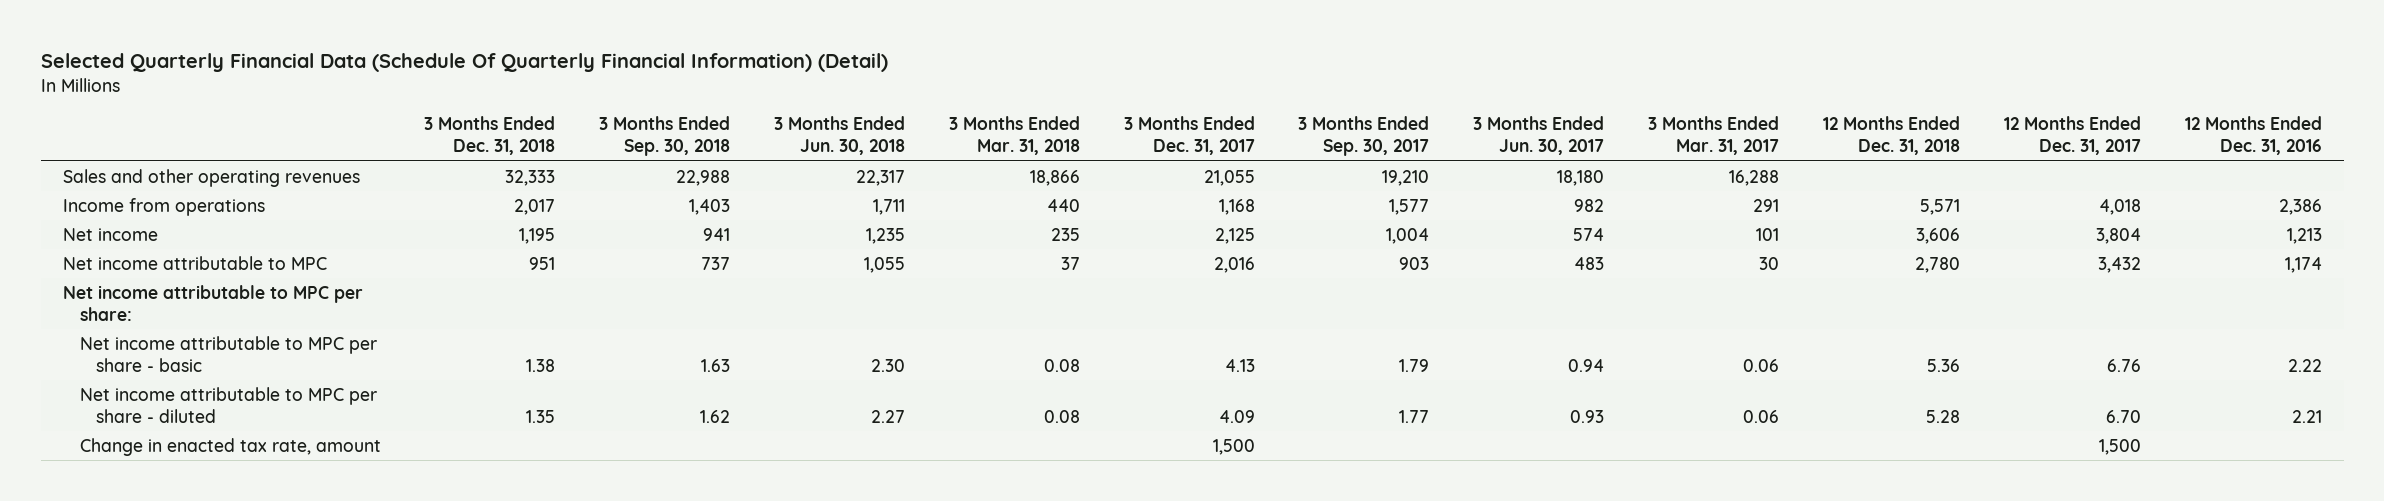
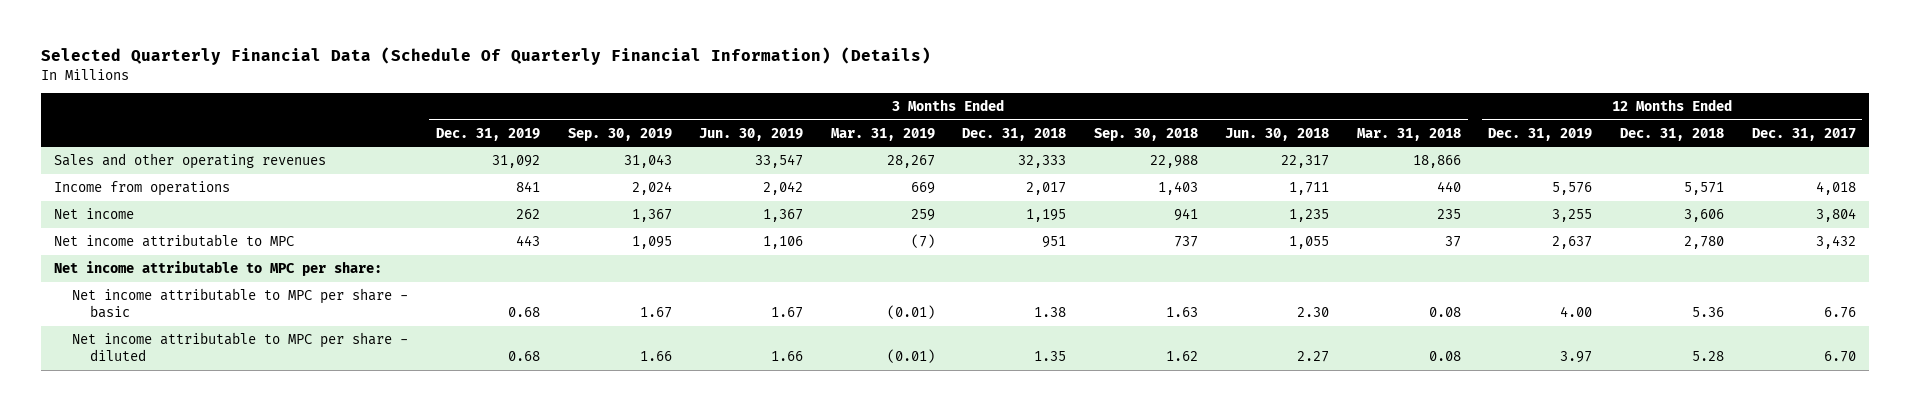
- Selected Quarterly Financial Data (Schedule Of Quarterly Financial Information) (Detail)
+ Selected Quarterly Financial Data (Schedule Of Quarterly Financial Information) (Details)
- | 3 Months Ended Dec. 31, 2018 | 3 Months Ended Sep. 30, 2018 | 3 Months Ended Jun. 30, 2018 | 3 Months Ended Mar. 31, 2018 | 3 Months Ended Dec. 31, 2017 | 3 Months Ended Sep. 30, 2017 | 3 Months Ended Jun. 30, 2017 | 3 Months Ended Mar. 31, 2017 | 12 Months Ended Dec. 31, 2018 | 12 Months Ended Dec. 31, 2017 | 12 Months Ended Dec. 31, 2016
+ | 3 Months Ended Dec. 31, 2019 | 3 Months Ended Sep. 30, 2019 | 3 Months Ended Jun. 30, 2019 | 3 Months Ended Mar. 31, 2019 | 3 Months Ended Dec. 31, 2018 | 3 Months Ended Sep. 30, 2018 | 3 Months Ended Jun. 30, 2018 | 3 Months Ended Mar. 31, 2018 | 12 Months Ended Dec. 31, 2019 | 12 Months Ended Dec. 31, 2018 | 12 Months Ended Dec. 31, 2017
- Change in enacted tax rate, amount | | | | | 1,500 | | | | | 1,500 |

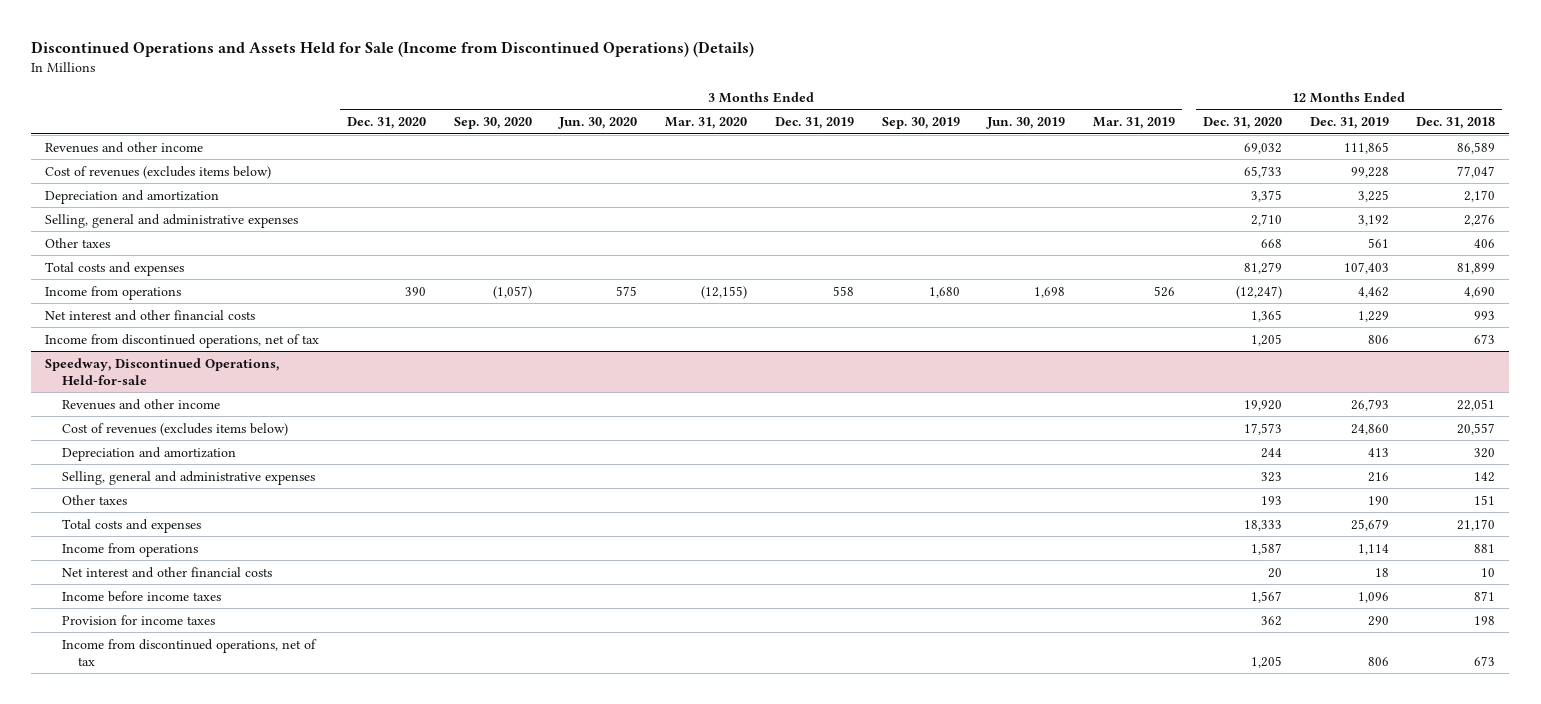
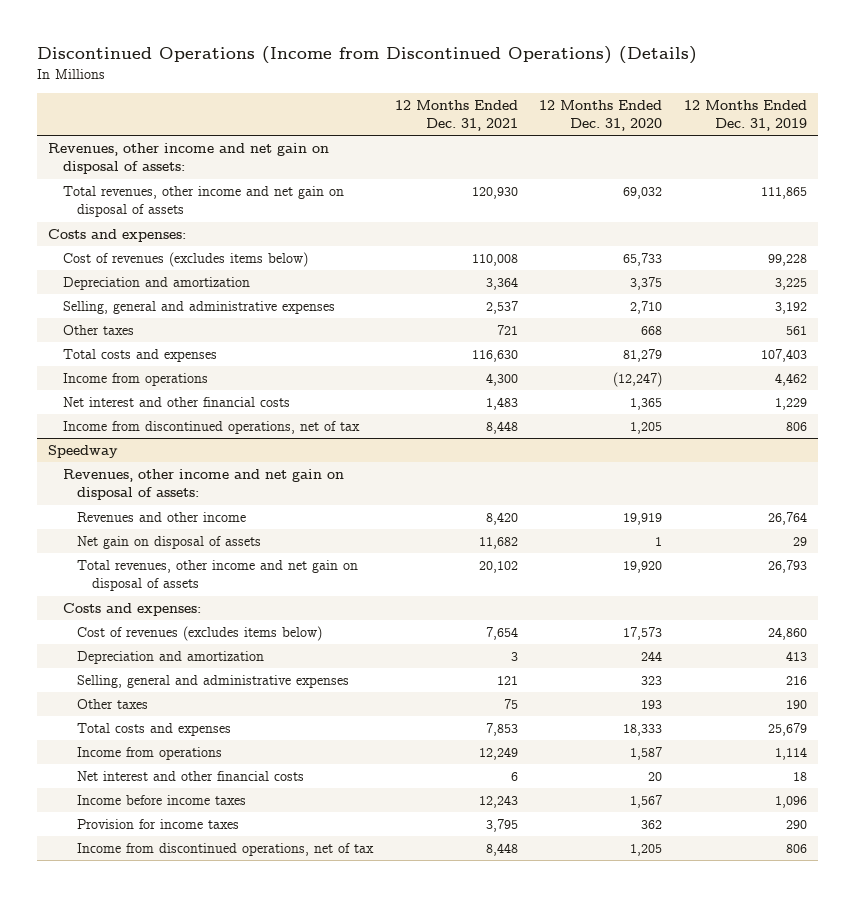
- Discontinued Operations and Assets Held for Sale (Income from Discontinued Operations) (Details)
+ Discontinued Operations (Income from Discontinued Operations) (Details)
- | 3 Months Ended Dec. 31, 2020 | 3 Months Ended Sep. 30, 2020 | 3 Months Ended Jun. 30, 2020 | 3 Months Ended Mar. 31, 2020 | 3 Months Ended Dec. 31, 2019 | 3 Months Ended Sep. 30, 2019 | 3 Months Ended Jun. 30, 2019 | 3 Months Ended Mar. 31, 2019 | 12 Months Ended Dec. 31, 2020 | 12 Months Ended Dec. 31, 2019 | 12 Months Ended Dec. 31, 2018
+ | 12 Months Ended Dec. 31, 2021 | 12 Months Ended Dec. 31, 2020 | 12 Months Ended Dec. 31, 2019
- Revenues and other income | | | | | | | | | 69,032 | 111,865 | 86,589
+ Revenues, other income and net gain on disposal of assets:
+ Total revenues, other income and net gain on disposal of assets | 120,930 | 69,032 | 111,865
+ Costs and expenses:
- Speedway, Discontinued Operations, Held-for-sale
- Revenues and other income | | | | | | | | | 19,920 | 26,793 | 22,051
+ Speedway
+ Revenues, other income and net gain on disposal of assets:
+ Revenues and other income | 8,420 | 19,919 | 26,764
+ Net gain on disposal of assets | 11,682 | 1 | 29
+ Total revenues, other income and net gain on disposal of assets | 20,102 | 19,920 | 26,793
+ Costs and expenses:

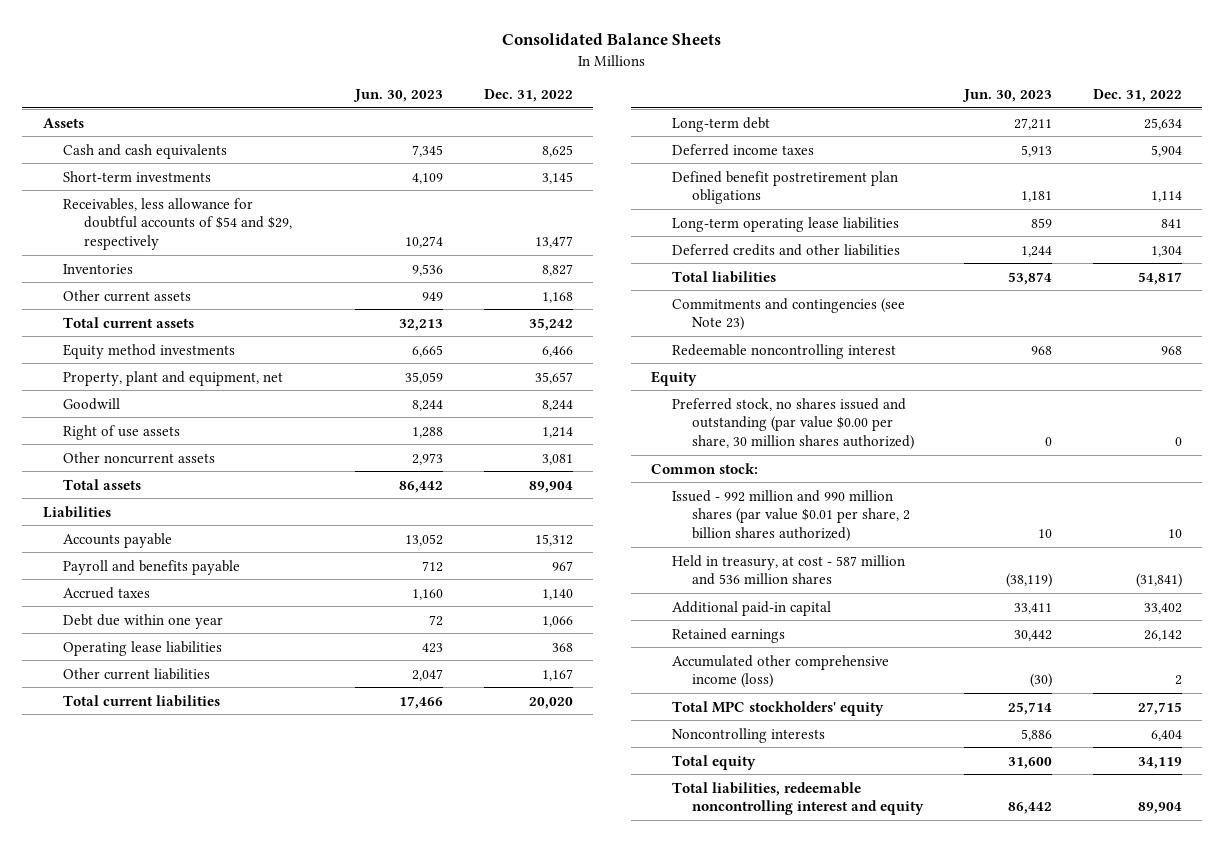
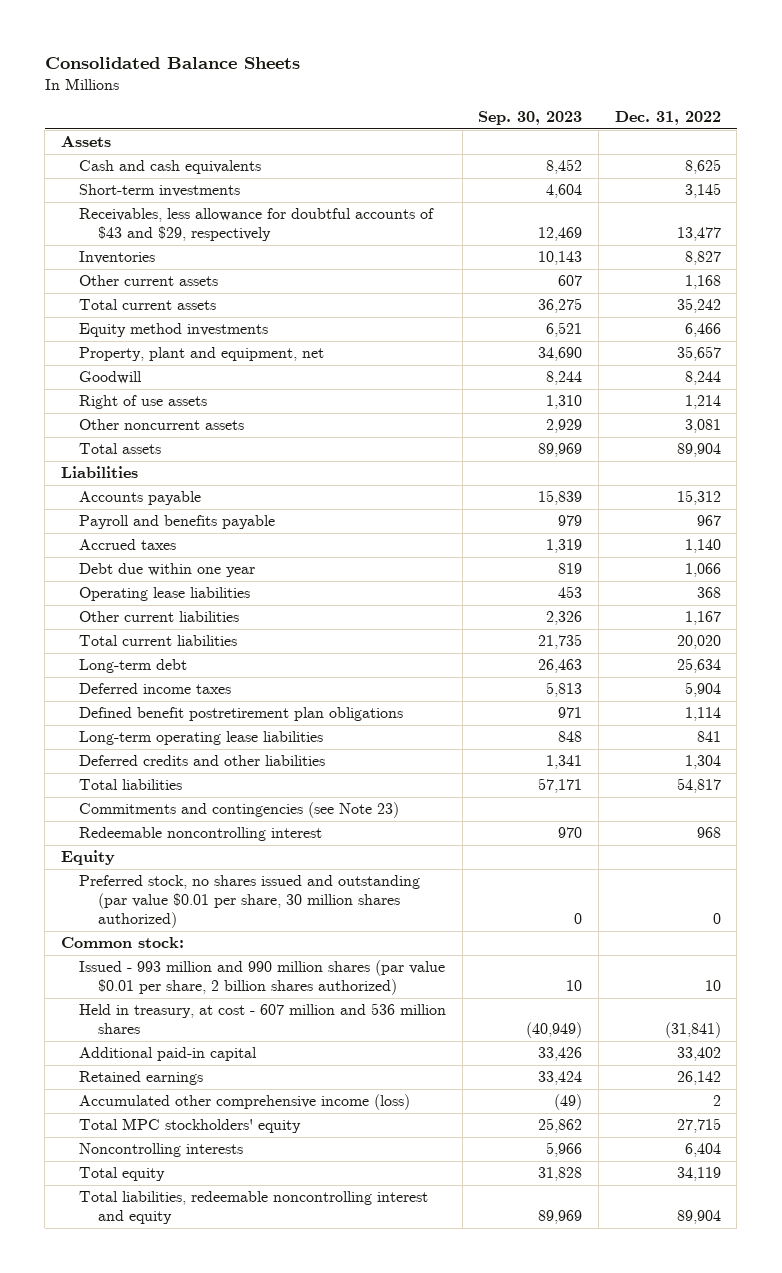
- | Jun. 30, 2023 | Dec. 31, 2022
+ | Sep. 30, 2023 | Dec. 31, 2022
- Receivables, less allowance for doubtful accounts of $54 and $29, respectively | 10,274 | 13,477
+ Receivables, less allowance for doubtful accounts of $43 and $29, respectively | 12,469 | 13,477
- Preferred stock, no shares issued and outstanding (par value $0.00 per share, 30 million shares authorized) | 0 | 0
+ Preferred stock, no shares issued and outstanding (par value $0.01 per share, 30 million shares authorized) | 0 | 0
- Issued - 992 million and 990 million shares (par value $0.01 per share, 2 billion shares authorized) | 10 | 10
- Held in treasury, at cost - 587 million and 536 million shares | (38,119) | (31,841)
+ Issued - 993 million and 990 million shares (par value $0.01 per share, 2 billion shares authorized) | 10 | 10
+ Held in treasury, at cost - 607 million and 536 million shares | (40,949) | (31,841)

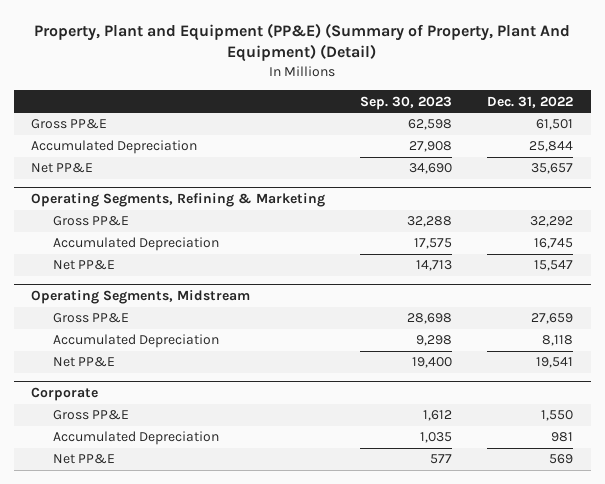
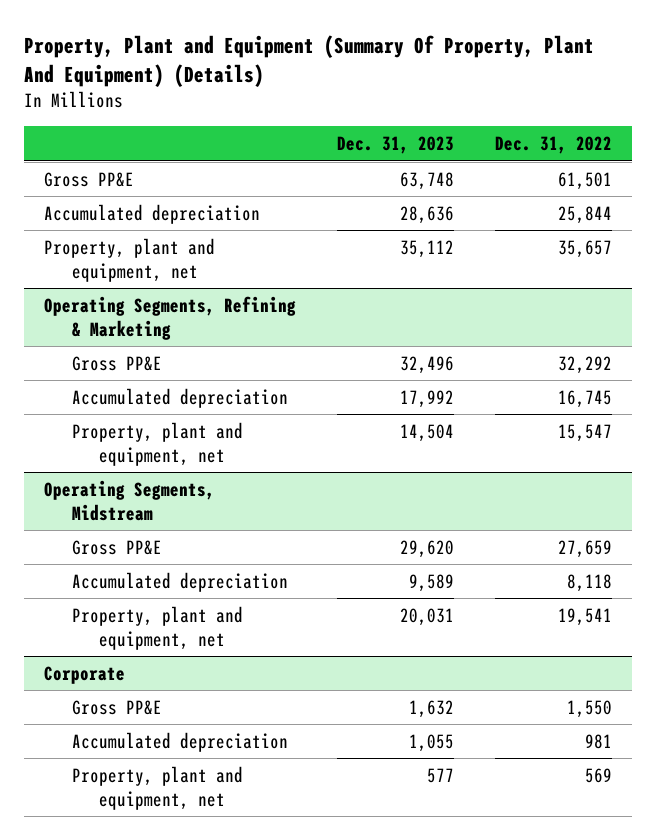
- Property, Plant and Equipment (PP&E) (Summary of Property, Plant And Equipment) (Detail)
+ Property, Plant and Equipment (Summary Of Property, Plant And Equipment) (Details)
- | Sep. 30, 2023 | Dec. 31, 2022
+ | Dec. 31, 2023 | Dec. 31, 2022
- Accumulated Depreciation | 27,908 | 25,844
- Net PP&E | 34,690 | 35,657
+ Accumulated depreciation | 28,636 | 25,844
+ Property, plant and equipment, net | 35,112 | 35,657
@ Operating Segments, Refining & Marketing
- Accumulated Depreciation | 17,575 | 16,745
- Net PP&E | 14,713 | 15,547
+ Accumulated depreciation | 17,992 | 16,745
+ Property, plant and equipment, net | 14,504 | 15,547
@ Operating Segments, Midstream
- Accumulated Depreciation | 9,298 | 8,118
- Net PP&E | 19,400 | 19,541
+ Accumulated depreciation | 9,589 | 8,118
+ Property, plant and equipment, net | 20,031 | 19,541
@ Corporate
- Accumulated Depreciation | 1,035 | 981
- Net PP&E | 577 | 569
+ Accumulated depreciation | 1,055 | 981
+ Property, plant and equipment, net | 577 | 569

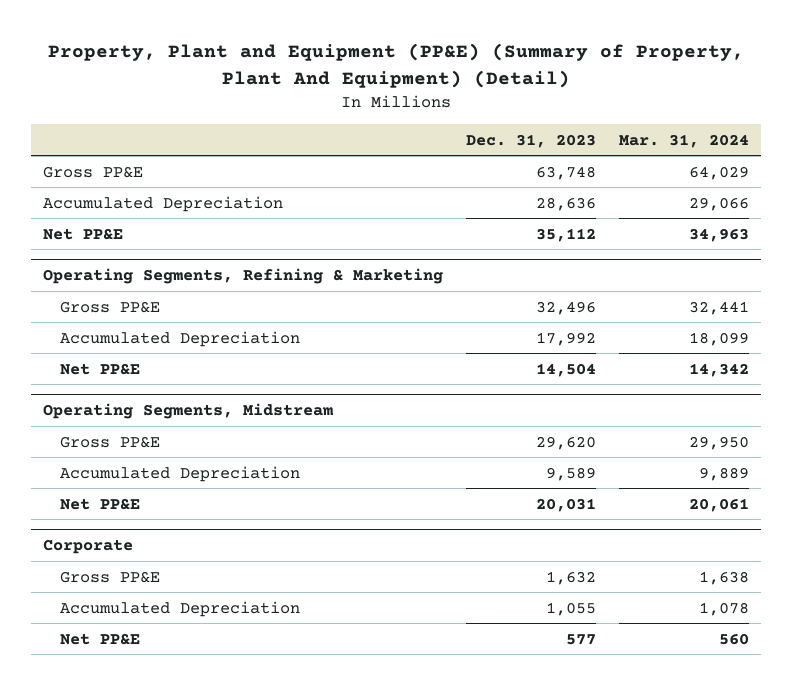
- Property, Plant and Equipment (Summary Of Property, Plant And Equipment) (Details)
+ Property, Plant and Equipment (PP&E) (Summary of Property, Plant And Equipment) (Detail)
- | Dec. 31, 2023 | Dec. 31, 2022
+ | Dec. 31, 2023 | Mar. 31, 2024
- Accumulated depreciation | 28,636 | 25,844
- Property, plant and equipment, net | 35,112 | 35,657
+ Accumulated Depreciation | 28,636 | 29,066
+ Net PP&E | 35,112 | 34,963
@ Operating Segments, Refining & Marketing
- Accumulated depreciation | 17,992 | 16,745
- Property, plant and equipment, net | 14,504 | 15,547
+ Accumulated Depreciation | 17,992 | 18,099
+ Net PP&E | 14,504 | 14,342
@ Operating Segments, Midstream
- Accumulated depreciation | 9,589 | 8,118
- Property, plant and equipment, net | 20,031 | 19,541
+ Accumulated Depreciation | 9,589 | 9,889
+ Net PP&E | 20,031 | 20,061
@ Corporate
- Accumulated depreciation | 1,055 | 981
- Property, plant and equipment, net | 577 | 569
+ Accumulated Depreciation | 1,055 | 1,078
+ Net PP&E | 577 | 560

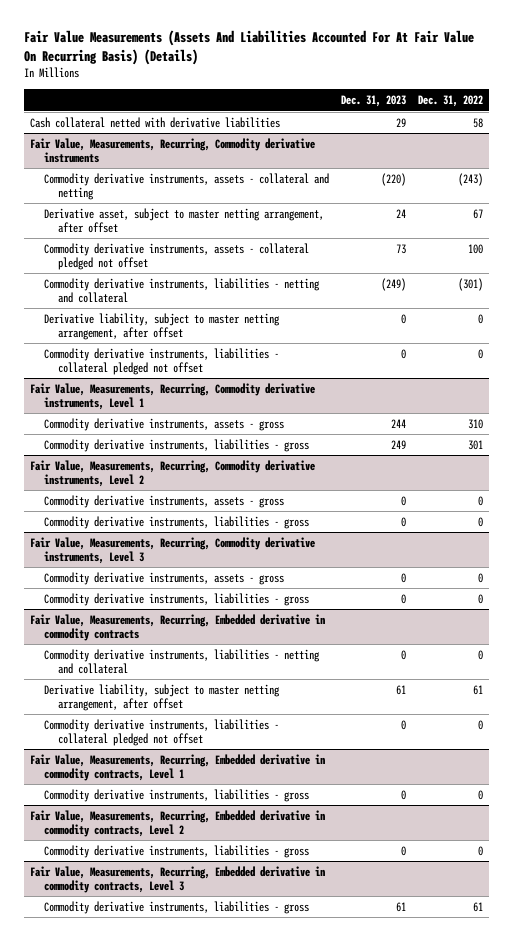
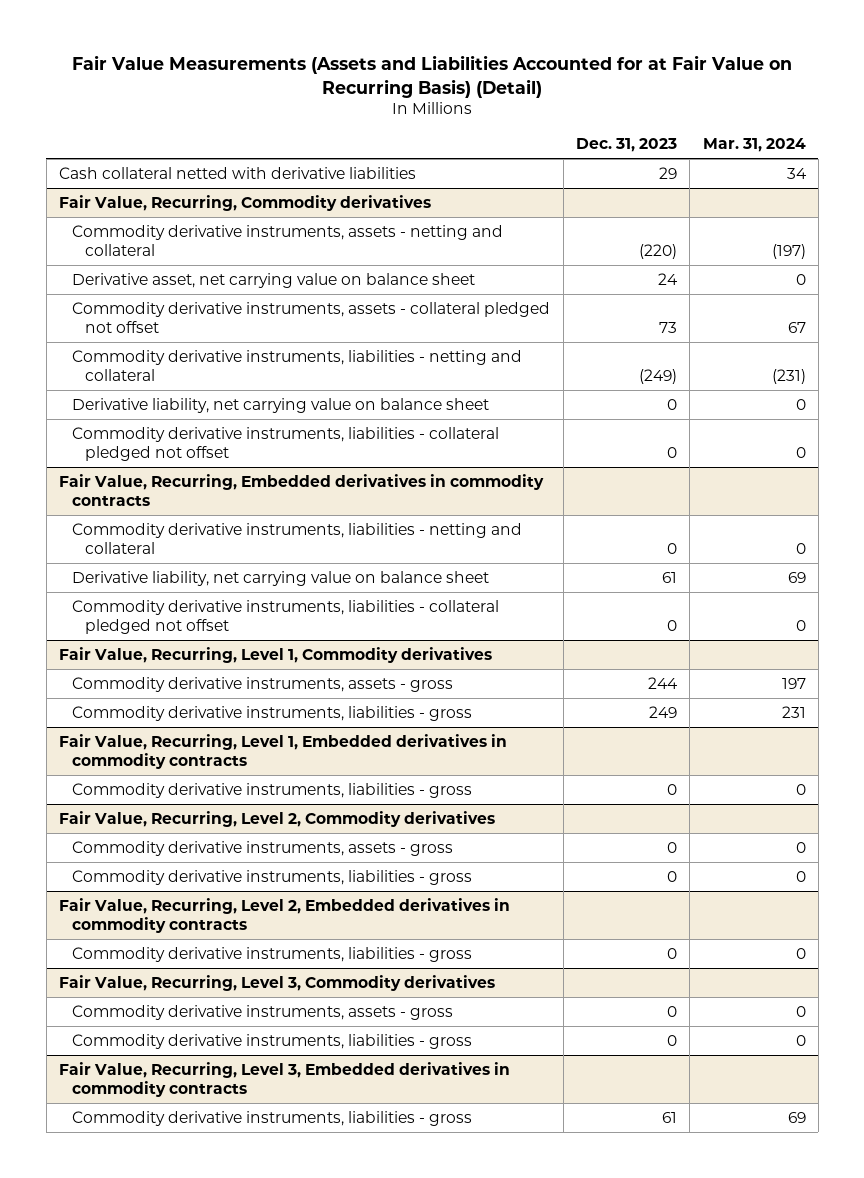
- Fair Value Measurements (Assets And Liabilities Accounted For At Fair Value On Recurring Basis) (Details)
+ Fair Value Measurements (Assets and Liabilities Accounted for at Fair Value on Recurring Basis) (Detail)
- | Dec. 31, 2023 | Dec. 31, 2022
+ | Dec. 31, 2023 | Mar. 31, 2024
- Fair Value, Measurements, Recurring, Commodity derivative instruments
- Commodity derivative instruments, assets - collateral and netting | (220) | (243)
- Derivative asset, subject to master netting arrangement, after offset | 24 | 67
+ Fair Value, Recurring, Commodity derivatives
+ Commodity derivative instruments, assets - netting and collateral | (220) | (197)
+ Derivative asset, net carrying value on balance sheet | 24 | 0
- Derivative liability, subject to master netting arrangement, after offset | 0 | 0
+ Derivative liability, net carrying value on balance sheet | 0 | 0
- Fair Value, Measurements, Recurring, Commodity derivative instruments, Level 1
+ Fair Value, Recurring, Embedded derivatives in commodity contracts
+ Commodity derivative instruments, liabilities - netting and collateral | 0 | 0
+ Derivative liability, net carrying value on balance sheet | 61 | 69
+ Commodity derivative instruments, liabilities - collateral pledged not offset | 0 | 0
+ Fair Value, Recurring, Level 1, Commodity derivatives
- Fair Value, Measurements, Recurring, Commodity derivative instruments, Level 2
- Commodity derivative instruments, assets - gross | 0 | 0
+ Fair Value, Recurring, Level 1, Embedded derivatives in commodity contracts
- Fair Value, Measurements, Recurring, Commodity derivative instruments, Level 3
+ Fair Value, Recurring, Level 2, Commodity derivatives
- Fair Value, Measurements, Recurring, Embedded derivative in commodity contracts
- Commodity derivative instruments, liabilities - netting and collateral | 0 | 0
- Derivative liability, subject to master netting arrangement, after offset | 61 | 61
- Commodity derivative instruments, liabilities - collateral pledged not offset | 0 | 0
- Fair Value, Measurements, Recurring, Embedded derivative in commodity contracts, Level 1
+ Fair Value, Recurring, Level 2, Embedded derivatives in commodity contracts
- Fair Value, Measurements, Recurring, Embedded derivative in commodity contracts, Level 2
+ Fair Value, Recurring, Level 3, Commodity derivatives
+ Commodity derivative instruments, assets - gross | 0 | 0
- Fair Value, Measurements, Recurring, Embedded derivative in commodity contracts, Level 3
+ Fair Value, Recurring, Level 3, Embedded derivatives in commodity contracts

